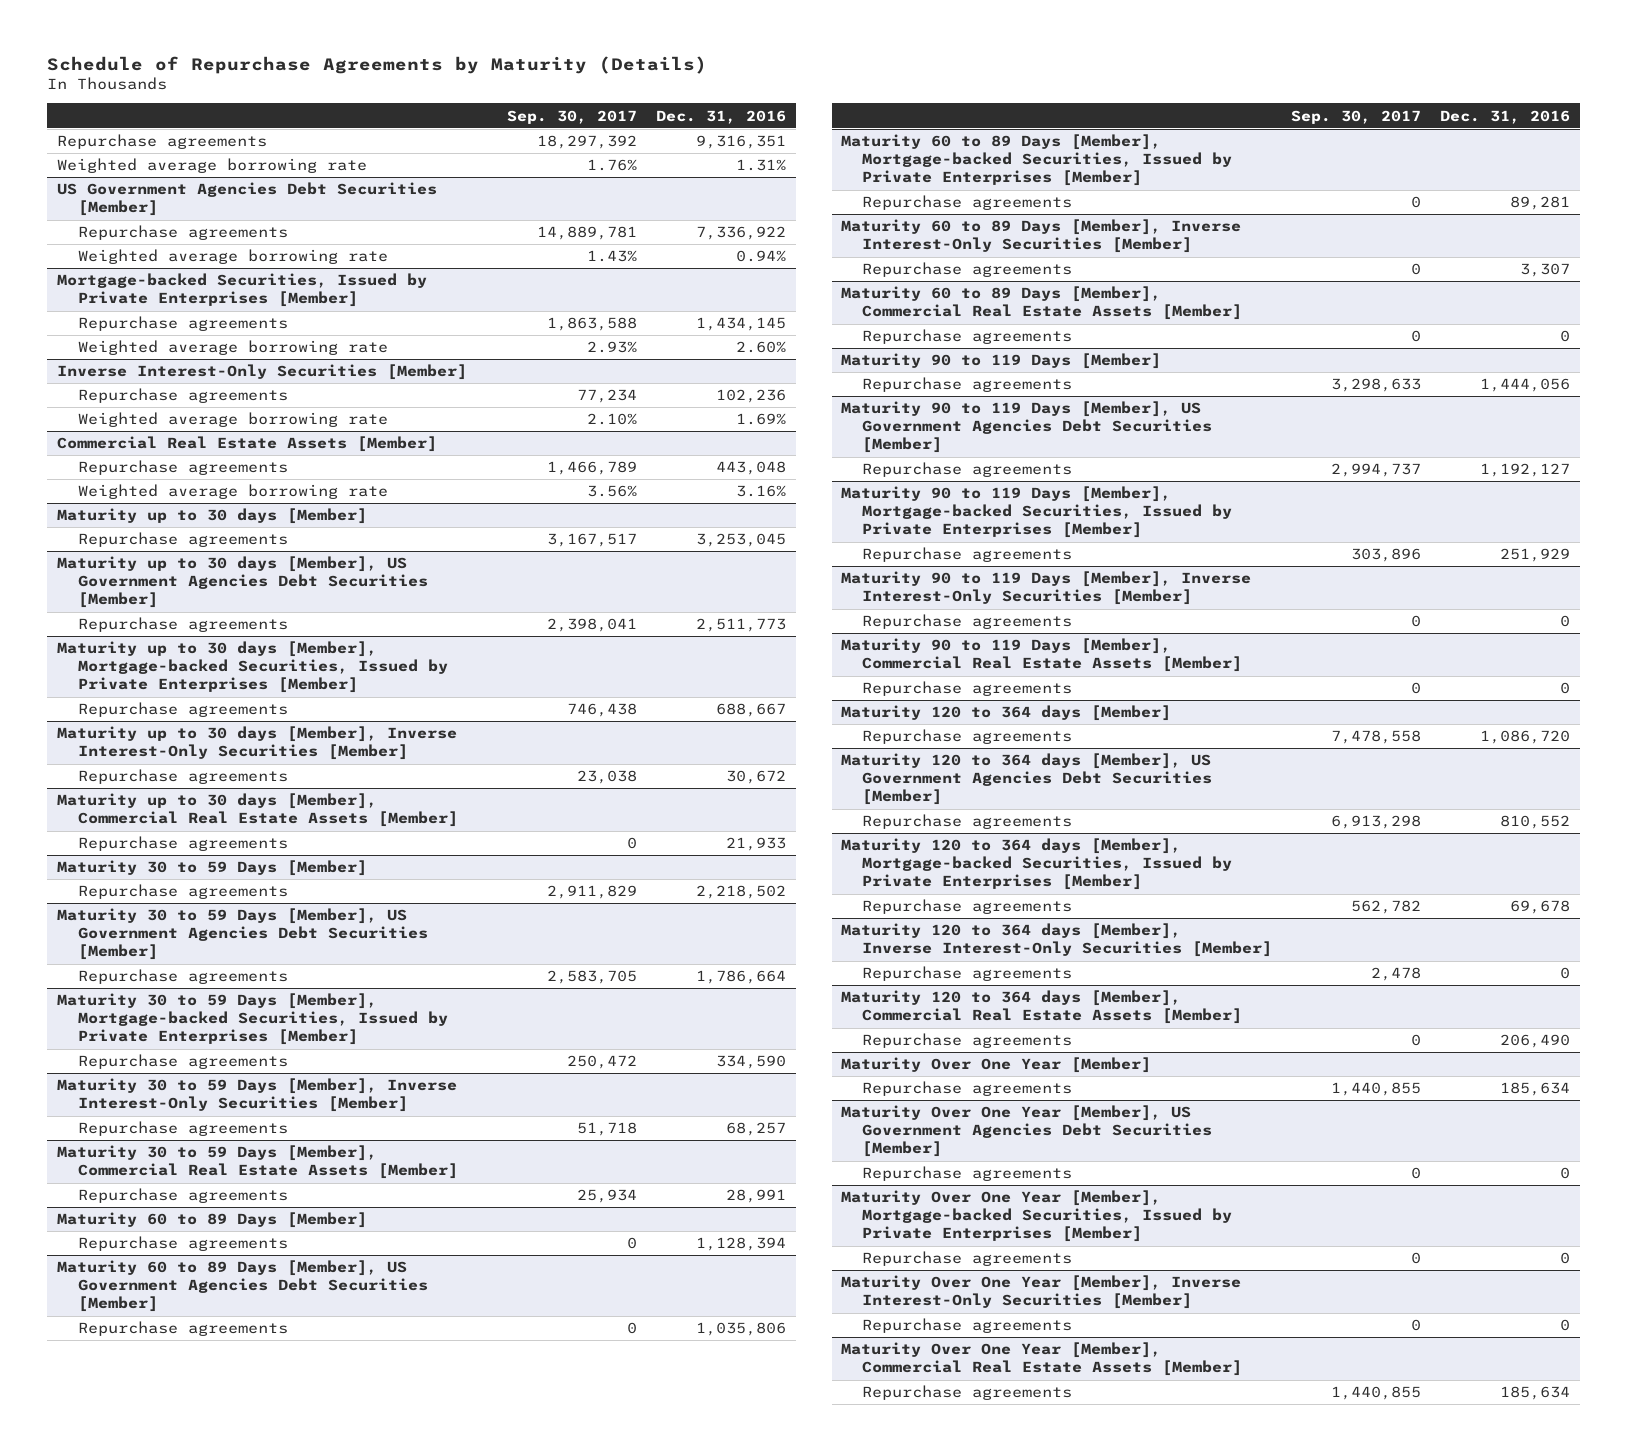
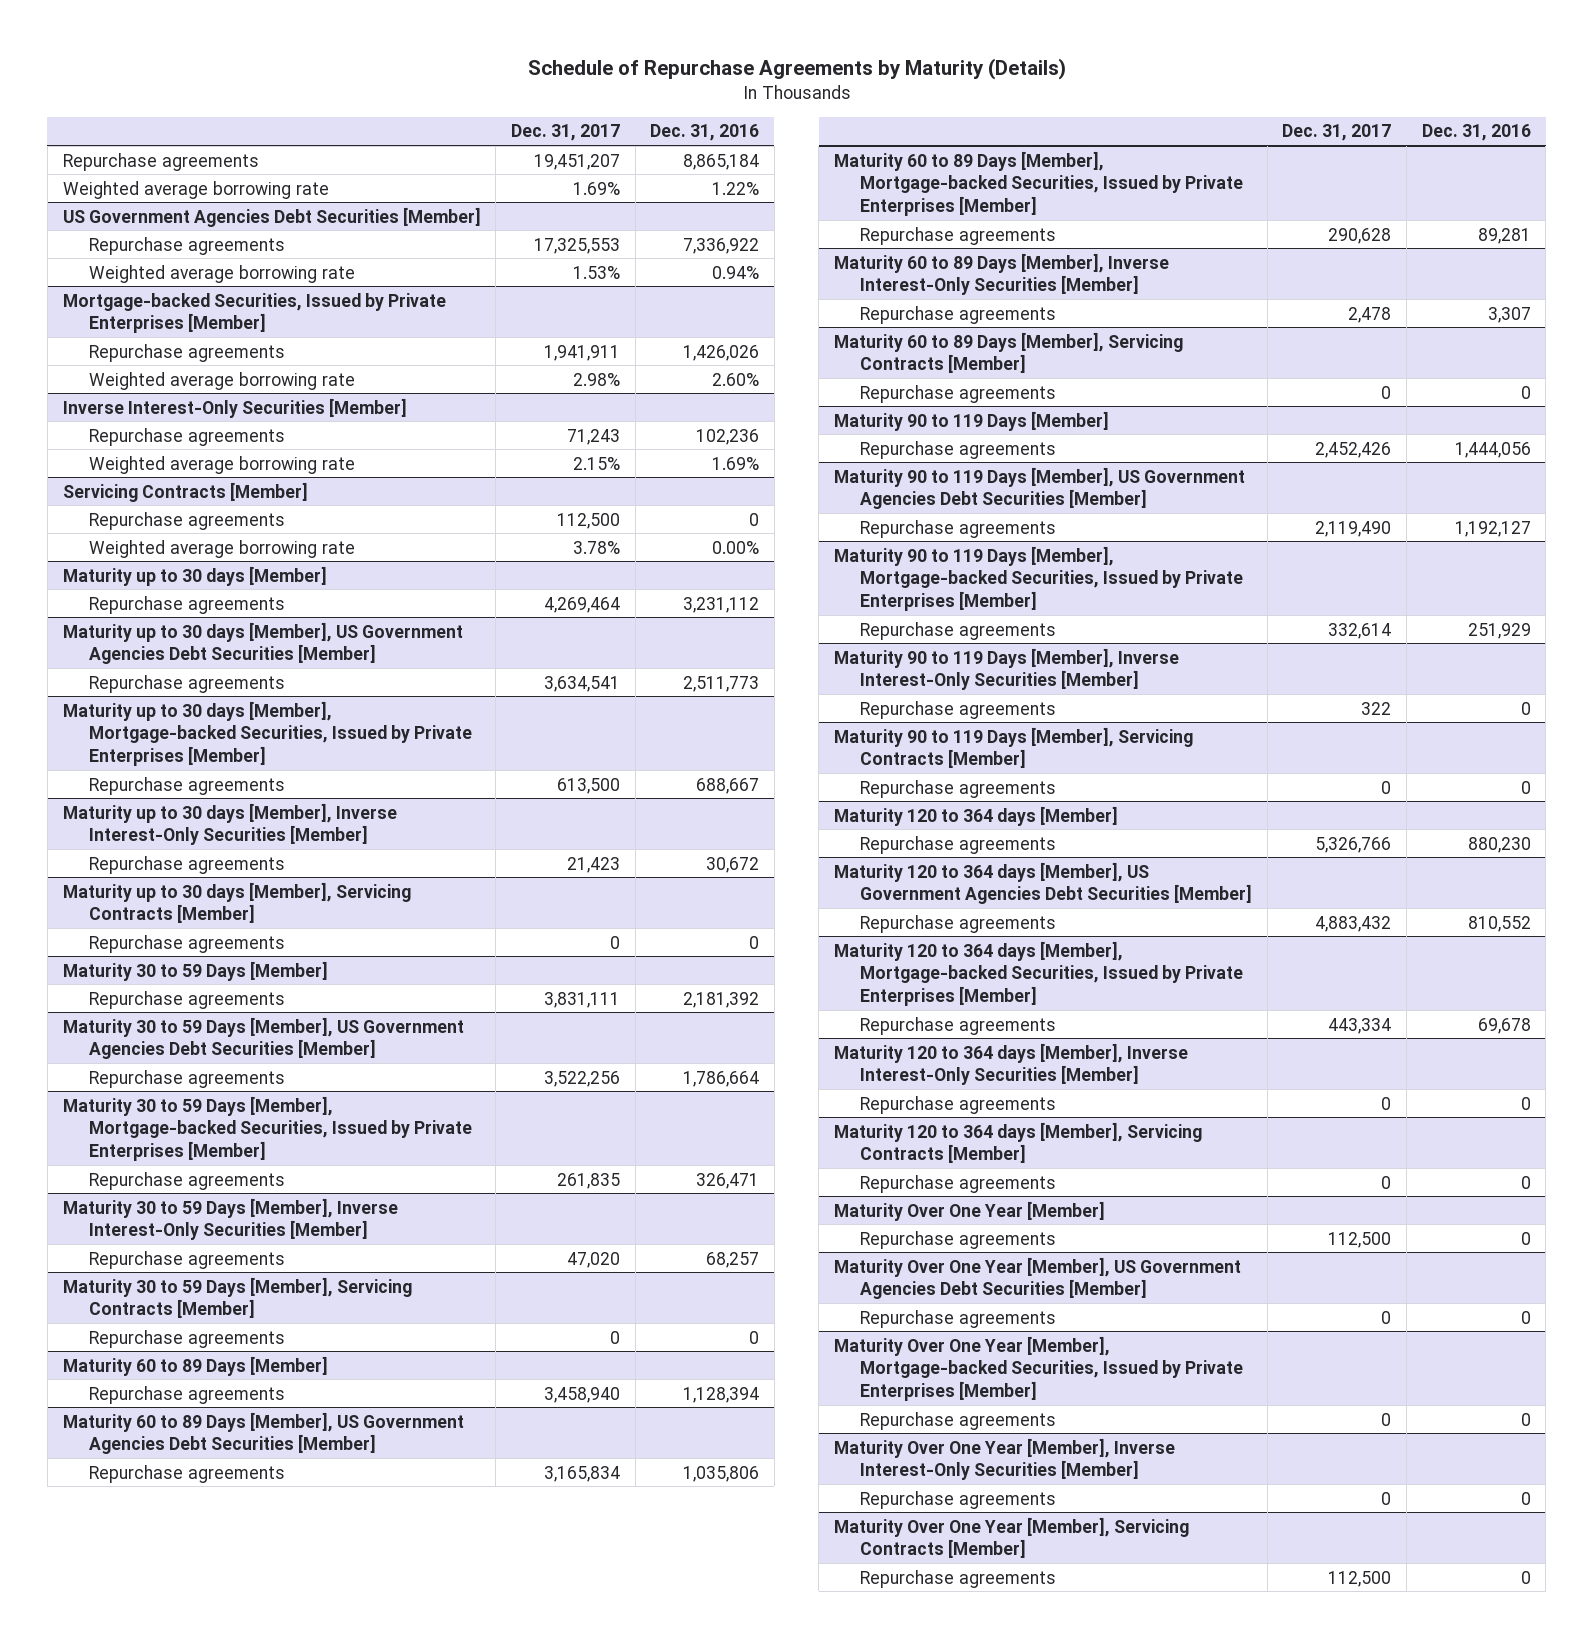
- | Sep. 30, 2017 | Dec. 31, 2016
+ | Dec. 31, 2017 | Dec. 31, 2016
- Repurchase agreements | 18,297,392 | 9,316,351
- Weighted average borrowing rate | 1.76% | 1.31%
+ Repurchase agreements | 19,451,207 | 8,865,184
+ Weighted average borrowing rate | 1.69% | 1.22%
@ Mortgage-backed Securities, Issued by Private Enterprises [Member]
- Repurchase agreements | 1,863,588 | 1,434,145
+ Repurchase agreements | 1,941,911 | 1,426,026
- Commercial Real Estate Assets [Member]
- Repurchase agreements | 1,466,789 | 443,048
- Weighted average borrowing rate | 3.56% | 3.16%
+ Servicing Contracts [Member]
+ Repurchase agreements | 112,500 | 0
+ Weighted average borrowing rate | 3.78% | 0.00%
@ Maturity up to 30 days [Member]
- Repurchase agreements | 3,167,517 | 3,253,045
+ Repurchase agreements | 4,269,464 | 3,231,112
- Maturity up to 30 days [Member], Commercial Real Estate Assets [Member]
- Repurchase agreements | 0 | 21,933
+ Maturity up to 30 days [Member], Servicing Contracts [Member]
+ Repurchase agreements | 0 | 0
@ Maturity 30 to 59 Days [Member]
- Repurchase agreements | 2,911,829 | 2,218,502
+ Repurchase agreements | 3,831,111 | 2,181,392
@ Maturity 30 to 59 Days [Member], Mortgage-backed Securities, Issued by Private Enterprises [Member]
- Repurchase agreements | 250,472 | 334,590
+ Repurchase agreements | 261,835 | 326,471
- Maturity 30 to 59 Days [Member], Commercial Real Estate Assets [Member]
- Repurchase agreements | 25,934 | 28,991
+ Maturity 30 to 59 Days [Member], Servicing Contracts [Member]
+ Repurchase agreements | 0 | 0
- Maturity 60 to 89 Days [Member], Commercial Real Estate Assets [Member]
+ Maturity 60 to 89 Days [Member], Servicing Contracts [Member]
- Maturity 90 to 119 Days [Member], Commercial Real Estate Assets [Member]
+ Maturity 90 to 119 Days [Member], Servicing Contracts [Member]
@ Maturity 120 to 364 days [Member]
- Repurchase agreements | 7,478,558 | 1,086,720
+ Repurchase agreements | 5,326,766 | 880,230
- Maturity 120 to 364 days [Member], Commercial Real Estate Assets [Member]
- Repurchase agreements | 0 | 206,490
+ Maturity 120 to 364 days [Member], Servicing Contracts [Member]
+ Repurchase agreements | 0 | 0
@ Maturity Over One Year [Member]
- Repurchase agreements | 1,440,855 | 185,634
+ Repurchase agreements | 112,500 | 0
- Maturity Over One Year [Member], Commercial Real Estate Assets [Member]
- Repurchase agreements | 1,440,855 | 185,634
+ Maturity Over One Year [Member], Servicing Contracts [Member]
+ Repurchase agreements | 112,500 | 0

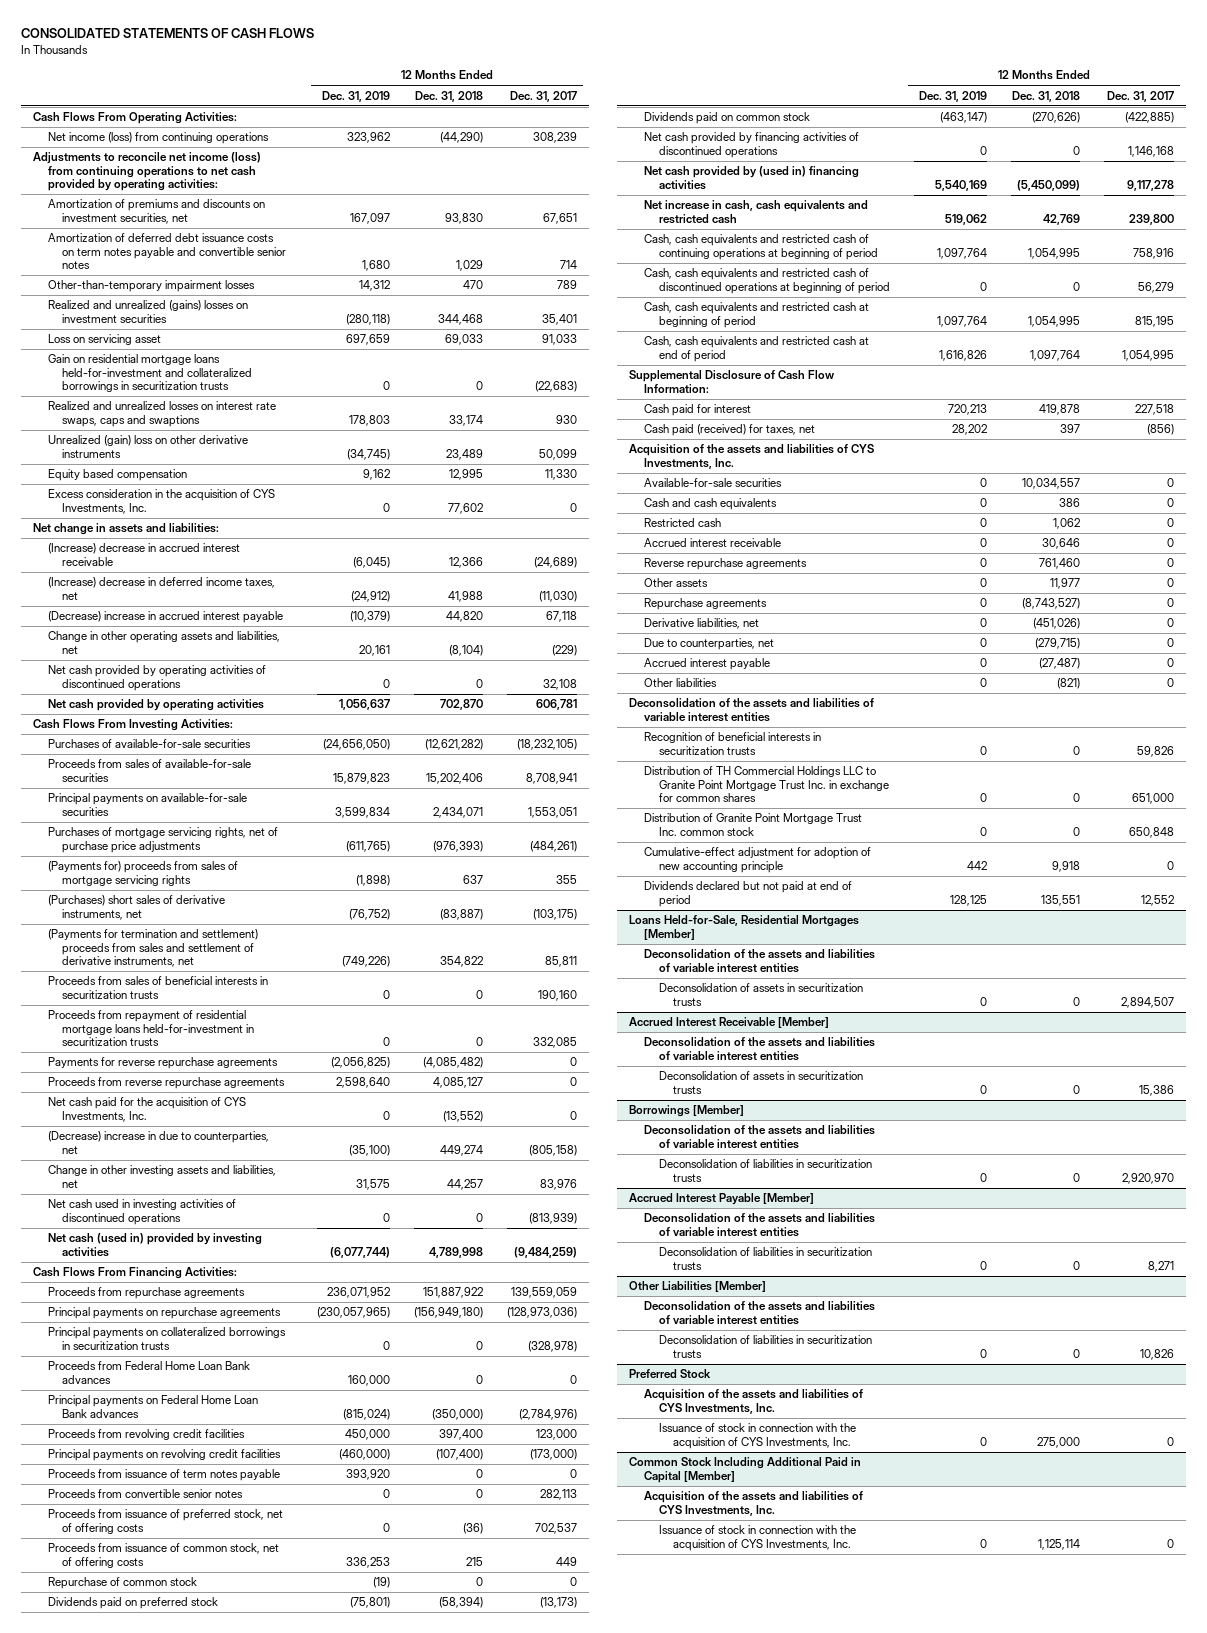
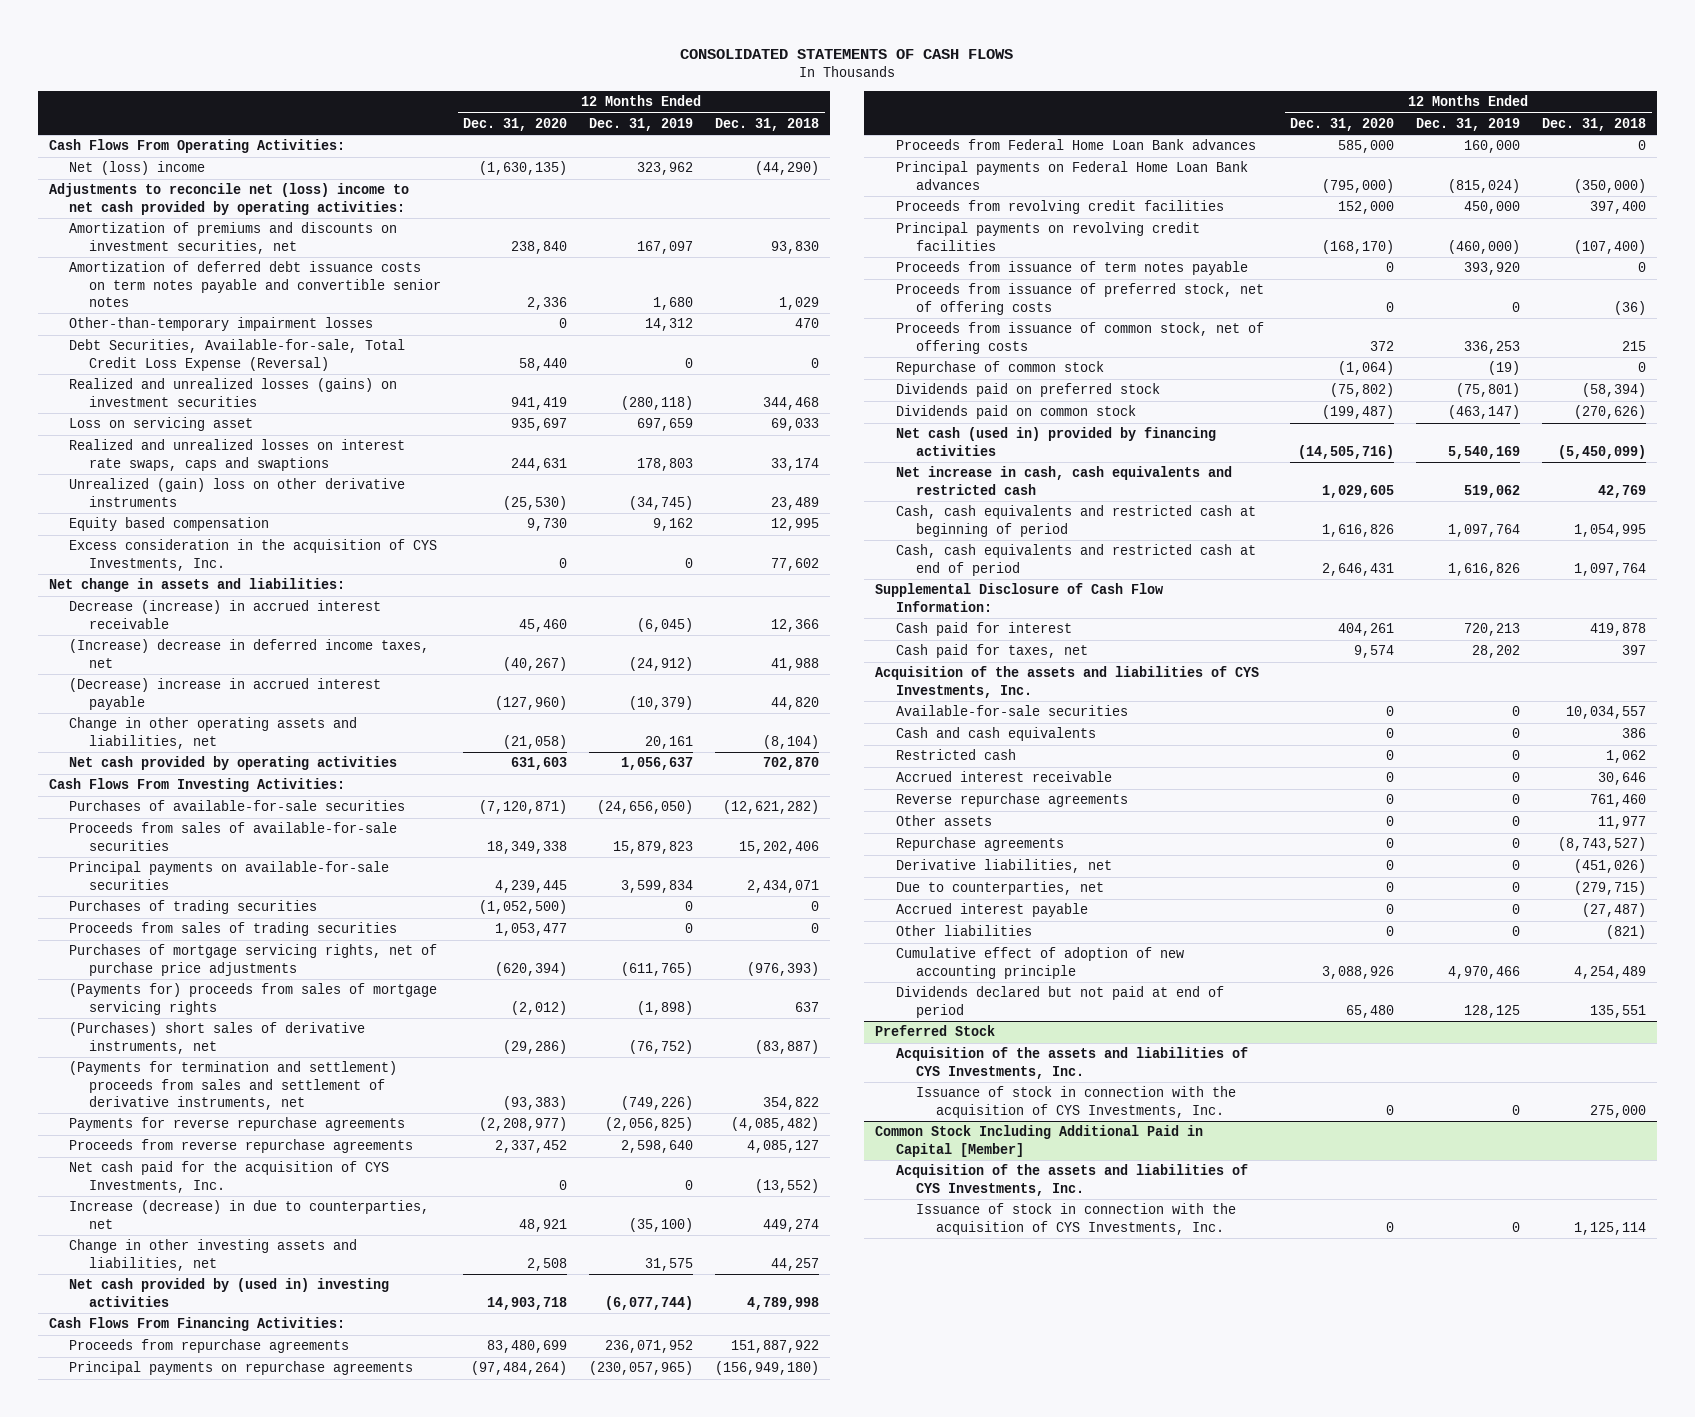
- | 12 Months Ended Dec. 31, 2019 | 12 Months Ended Dec. 31, 2018 | 12 Months Ended Dec. 31, 2017
+ | 12 Months Ended Dec. 31, 2020 | 12 Months Ended Dec. 31, 2019 | 12 Months Ended Dec. 31, 2018
- Net income (loss) from continuing operations | 323,962 | (44,290) | 308,239
- Adjustments to reconcile net income (loss) from continuing operations to net cash provided by operating activities:
+ Net (loss) income | (1,630,135) | 323,962 | (44,290)
+ Adjustments to reconcile net (loss) income to net cash provided by operating activities:
- Realized and unrealized (gains) losses on investment securities | (280,118) | 344,468 | 35,401
+ Debt Securities, Available-for-sale, Total Credit Loss Expense (Reversal) | 58,440 | 0 | 0
+ Realized and unrealized losses (gains) on investment securities | 941,419 | (280,118) | 344,468
- Gain on residential mortgage loans held-for-investment and collateralized borrowings in securitization trusts | 0 | 0 | (22,683)
- (Increase) decrease in accrued interest receivable | (6,045) | 12,366 | (24,689)
+ Decrease (increase) in accrued interest receivable | 45,460 | (6,045) | 12,366
- Net cash provided by operating activities of discontinued operations | 0 | 0 | 32,108
+ Purchases of trading securities | (1,052,500) | 0 | 0
+ Proceeds from sales of trading securities | 1,053,477 | 0 | 0
- Proceeds from sales of beneficial interests in securitization trusts | 0 | 0 | 190,160
- Proceeds from repayment of residential mortgage loans held-for-investment in securitization trusts | 0 | 0 | 332,085
- (Decrease) increase in due to counterparties, net | (35,100) | 449,274 | (805,158)
+ Increase (decrease) in due to counterparties, net | 48,921 | (35,100) | 449,274
- Net cash used in investing activities of discontinued operations | 0 | 0 | (813,939)
- Net cash (used in) provided by investing activities | (6,077,744) | 4,789,998 | (9,484,259)
+ Net cash provided by (used in) investing activities | 14,903,718 | (6,077,744) | 4,789,998
- Principal payments on collateralized borrowings in securitization trusts | 0 | 0 | (328,978)
- Proceeds from convertible senior notes | 0 | 0 | 282,113
- Net cash provided by financing activities of discontinued operations | 0 | 0 | 1,146,168
- Net cash provided by (used in) financing activities | 5,540,169 | (5,450,099) | 9,117,278
+ Net cash (used in) provided by financing activities | (14,505,716) | 5,540,169 | (5,450,099)
- Cash, cash equivalents and restricted cash of continuing operations at beginning of period | 1,097,764 | 1,054,995 | 758,916
- Cash, cash equivalents and restricted cash of discontinued operations at beginning of period | 0 | 0 | 56,279
- Cash paid (received) for taxes, net | 28,202 | 397 | (856)
+ Cash paid for taxes, net | 9,574 | 28,202 | 397
- Deconsolidation of the assets and liabilities of variable interest entities
- Recognition of beneficial interests in securitization trusts | 0 | 0 | 59,826
- Distribution of TH Commercial Holdings LLC to Granite Point Mortgage Trust Inc. in exchange for common shares | 0 | 0 | 651,000
- Distribution of Granite Point Mortgage Trust Inc. common stock | 0 | 0 | 650,848
- Cumulative-effect adjustment for adoption of new accounting principle | 442 | 9,918 | 0
+ Cumulative effect of adoption of new accounting principle | 3,088,926 | 4,970,466 | 4,254,489
- Loans Held-for-Sale, Residential Mortgages [Member]
- Deconsolidation of the assets and liabilities of variable interest entities
- Deconsolidation of assets in securitization trusts | 0 | 0 | 2,894,507
- Accrued Interest Receivable [Member]
- Deconsolidation of the assets and liabilities of variable interest entities
- Deconsolidation of assets in securitization trusts | 0 | 0 | 15,386
- Borrowings [Member]
- Deconsolidation of the assets and liabilities of variable interest entities
- Deconsolidation of liabilities in securitization trusts | 0 | 0 | 2,920,970
- Accrued Interest Payable [Member]
- Deconsolidation of the assets and liabilities of variable interest entities
- Deconsolidation of liabilities in securitization trusts | 0 | 0 | 8,271
- Other Liabilities [Member]
- Deconsolidation of the assets and liabilities of variable interest entities
- Deconsolidation of liabilities in securitization trusts | 0 | 0 | 10,826

